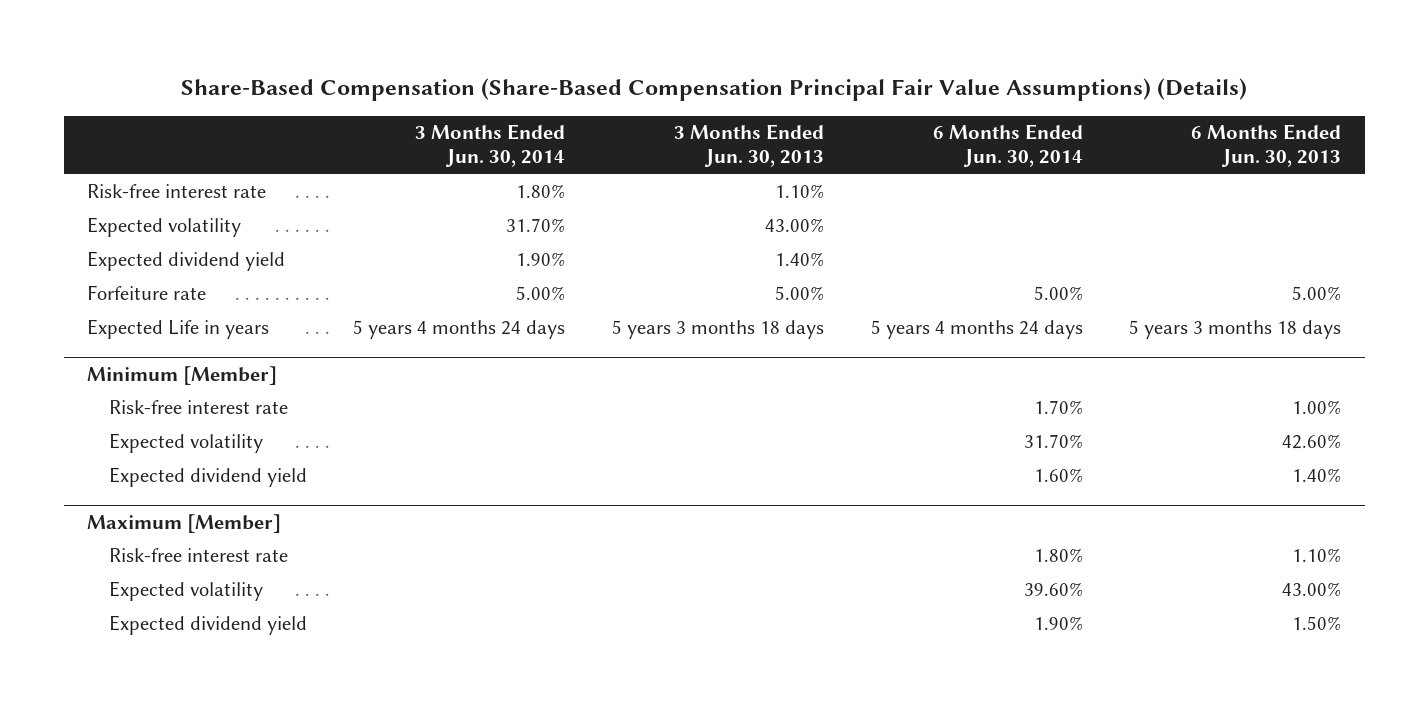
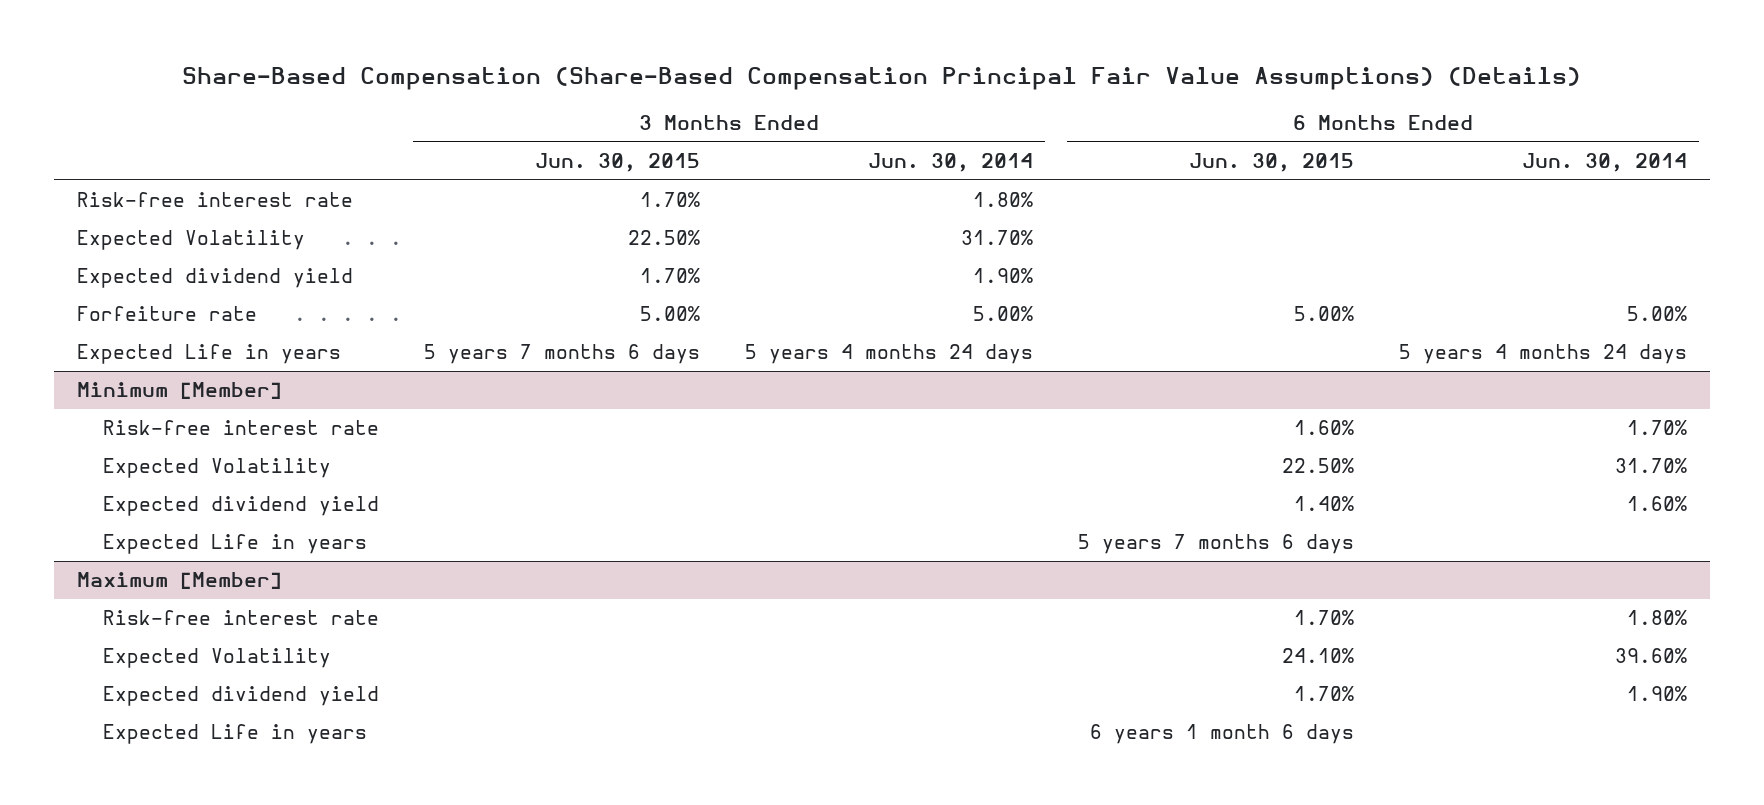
- | 3 Months Ended Jun. 30, 2014 | 3 Months Ended Jun. 30, 2013 | 6 Months Ended Jun. 30, 2014 | 6 Months Ended Jun. 30, 2013
+ | 3 Months Ended Jun. 30, 2015 | 3 Months Ended Jun. 30, 2014 | 6 Months Ended Jun. 30, 2015 | 6 Months Ended Jun. 30, 2014
- Expected volatility | 31.70% | 43.00% | |
+ Expected Volatility | 22.50% | 31.70% | |
@ Minimum [Member]
- Expected volatility | | | 31.70% | 42.60%
+ Expected Volatility | | | 22.50% | 31.70%
+ Expected Life in years | | | 5 years 7 months 6 days |
@ Maximum [Member]
- Expected volatility | | | 39.60% | 43.00%
+ Expected Volatility | | | 24.10% | 39.60%
+ Expected Life in years | | | 6 years 1 month 6 days |

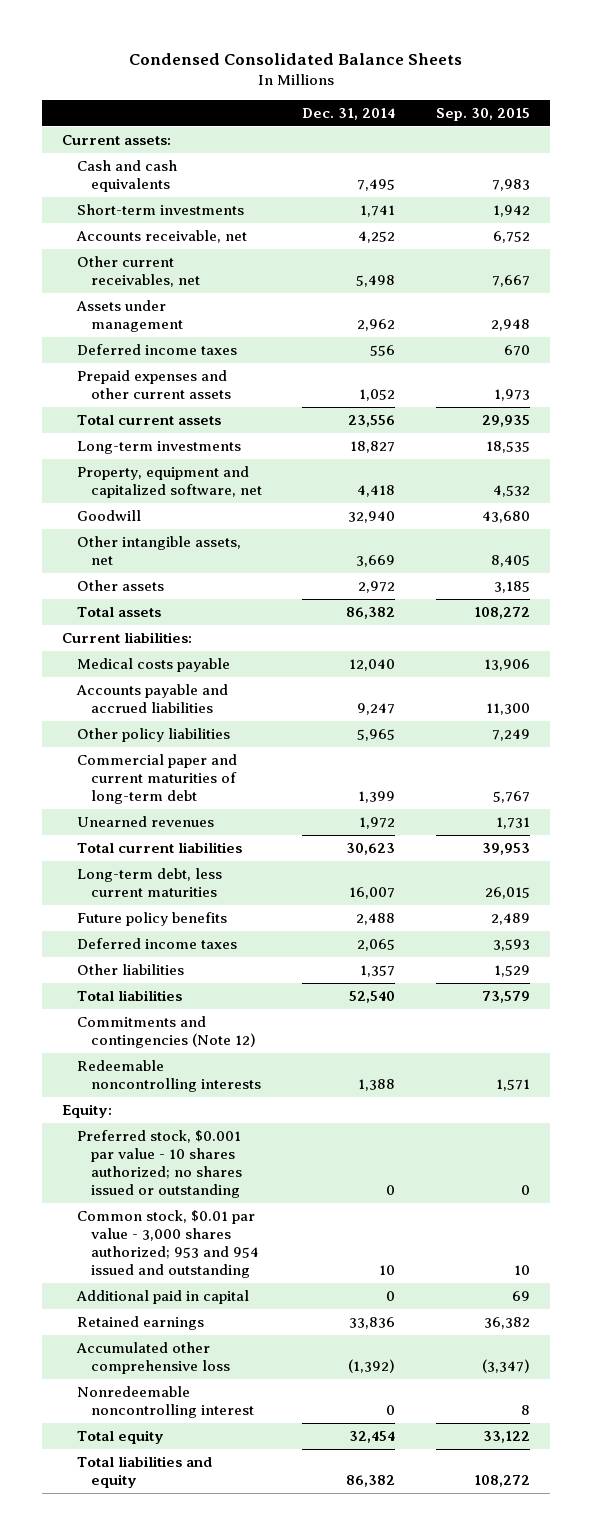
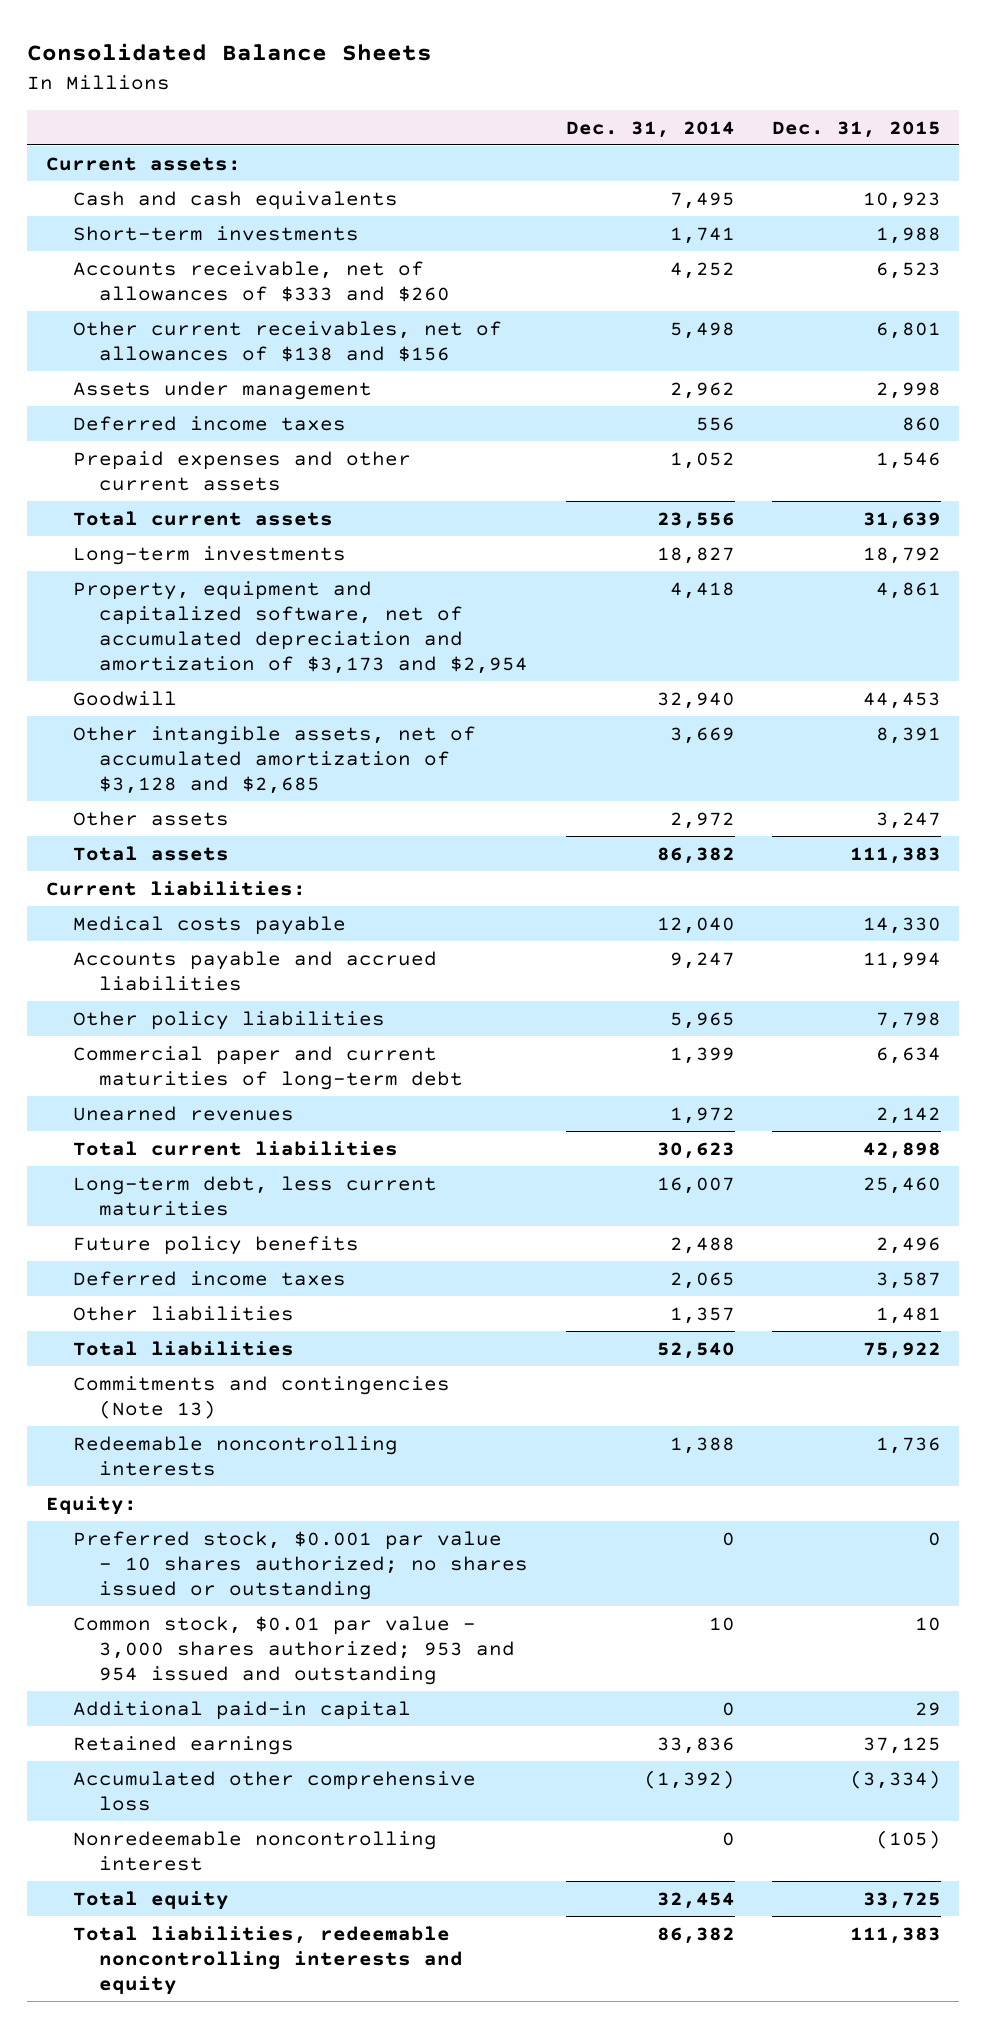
- Condensed Consolidated Balance Sheets
+ Consolidated Balance Sheets
- | Dec. 31, 2014 | Sep. 30, 2015
+ | Dec. 31, 2014 | Dec. 31, 2015
- Accounts receivable, net | 4,252 | 6,752
- Other current receivables, net | 5,498 | 7,667
+ Accounts receivable, net of allowances of $333 and $260 | 4,252 | 6,523
+ Other current receivables, net of allowances of $138 and $156 | 5,498 | 6,801
- Property, equipment and capitalized software, net | 4,418 | 4,532
+ Property, equipment and capitalized software, net of accumulated depreciation and amortization of $3,173 and $2,954 | 4,418 | 4,861
- Other intangible assets, net | 3,669 | 8,405
+ Other intangible assets, net of accumulated amortization of $3,128 and $2,685 | 3,669 | 8,391
- Commitments and contingencies (Note 12)
+ Commitments and contingencies (Note 13)
- Additional paid in capital | 0 | 69
+ Additional paid-in capital | 0 | 29
- Total liabilities and equity | 86,382 | 108,272
+ Total liabilities, redeemable noncontrolling interests and equity | 86,382 | 111,383

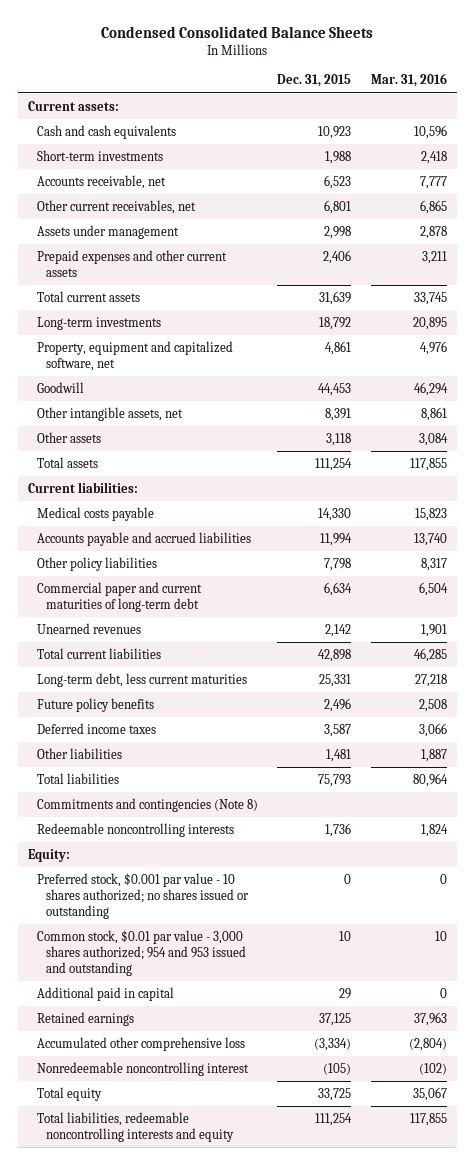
- Consolidated Balance Sheets
+ Condensed Consolidated Balance Sheets
- | Dec. 31, 2014 | Dec. 31, 2015
+ | Dec. 31, 2015 | Mar. 31, 2016
- Accounts receivable, net of allowances of $333 and $260 | 4,252 | 6,523
- Other current receivables, net of allowances of $138 and $156 | 5,498 | 6,801
+ Accounts receivable, net | 6,523 | 7,777
+ Other current receivables, net | 6,801 | 6,865
- Deferred income taxes | 556 | 860
- Prepaid expenses and other current assets | 1,052 | 1,546
+ Prepaid expenses and other current assets | 2,406 | 3,211
- Property, equipment and capitalized software, net of accumulated depreciation and amortization of $3,173 and $2,954 | 4,418 | 4,861
+ Property, equipment and capitalized software, net | 4,861 | 4,976
- Other intangible assets, net of accumulated amortization of $3,128 and $2,685 | 3,669 | 8,391
- Other assets | 2,972 | 3,247
- Total assets | 86,382 | 111,383
+ Other intangible assets, net | 8,391 | 8,861
+ Other assets | 3,118 | 3,084
+ Total assets | 111,254 | 117,855
- Long-term debt, less current maturities | 16,007 | 25,460
+ Long-term debt, less current maturities | 25,331 | 27,218
- Total liabilities | 52,540 | 75,922
- Commitments and contingencies (Note 13)
+ Total liabilities | 75,793 | 80,964
+ Commitments and contingencies (Note 8)
- Common stock, $0.01 par value - 3,000 shares authorized; 953 and 954 issued and outstanding | 10 | 10
- Additional paid-in capital | 0 | 29
+ Common stock, $0.01 par value - 3,000 shares authorized; 954 and 953 issued and outstanding | 10 | 10
+ Additional paid in capital | 29 | 0
- Total liabilities, redeemable noncontrolling interests and equity | 86,382 | 111,383
+ Total liabilities, redeemable noncontrolling interests and equity | 111,254 | 117,855

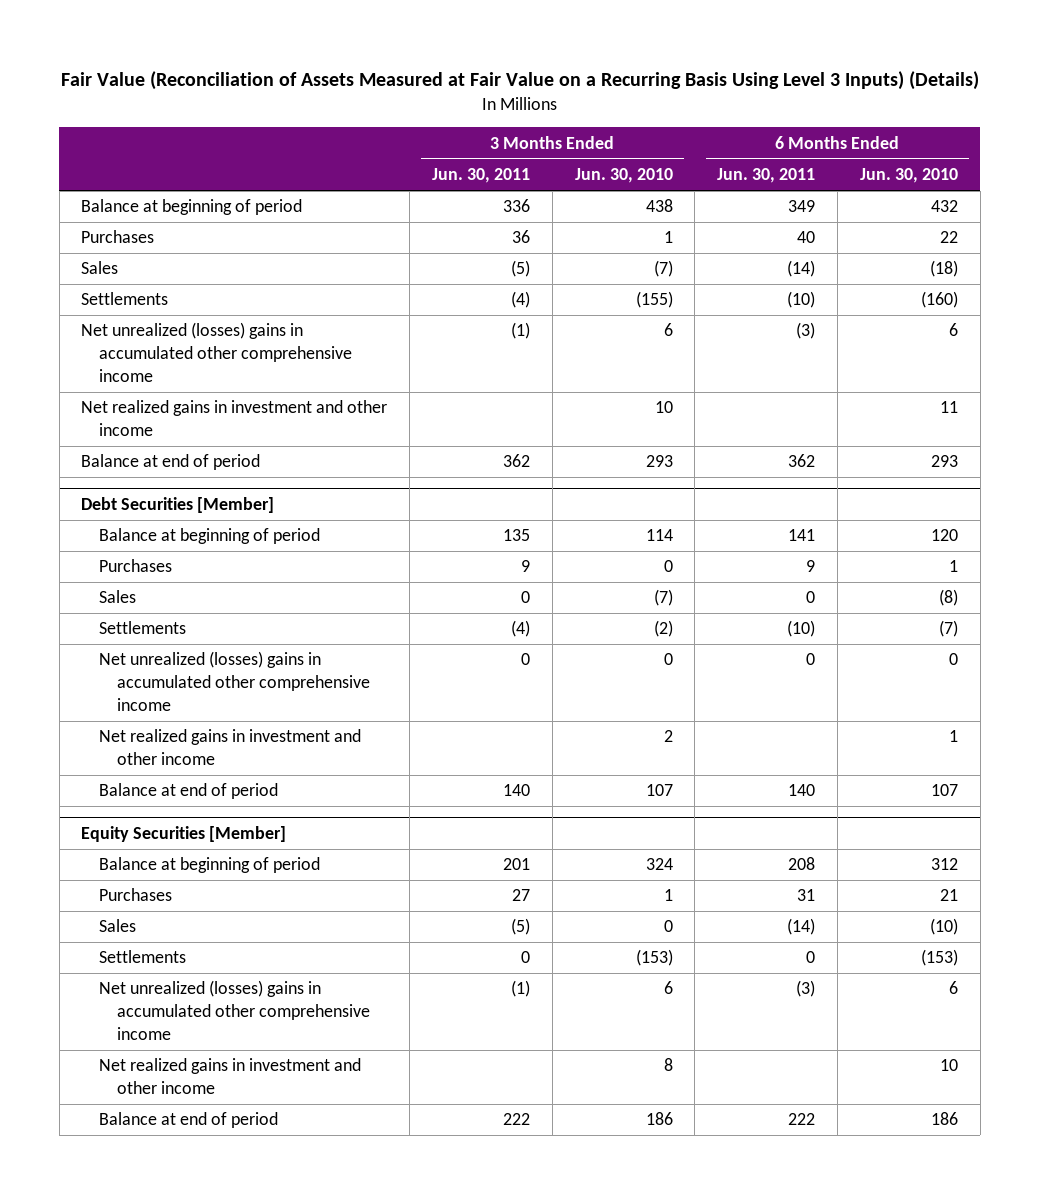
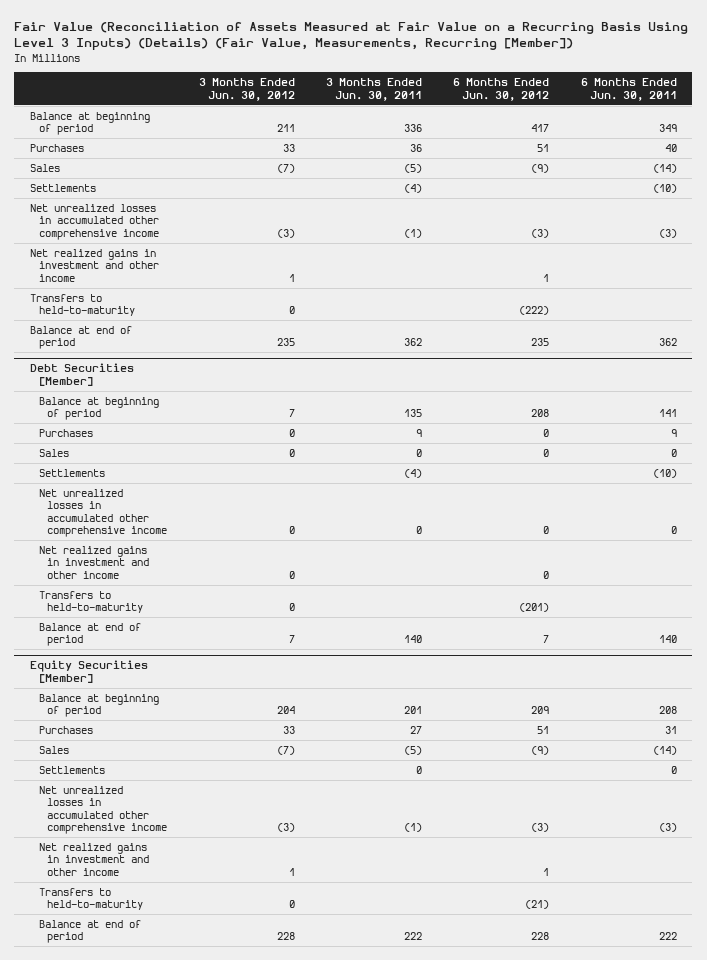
- Fair Value (Reconciliation of Assets Measured at Fair Value on a Recurring Basis Using Level 3 Inputs) (Details)
+ Fair Value (Reconciliation of Assets Measured at Fair Value on a Recurring Basis Using Level 3 Inputs) (Details) (Fair Value, Measurements, Recurring [Member])
- | 3 Months Ended Jun. 30, 2011 | 3 Months Ended Jun. 30, 2010 | 6 Months Ended Jun. 30, 2011 | 6 Months Ended Jun. 30, 2010
+ | 3 Months Ended Jun. 30, 2012 | 3 Months Ended Jun. 30, 2011 | 6 Months Ended Jun. 30, 2012 | 6 Months Ended Jun. 30, 2011
- Net unrealized (losses) gains in accumulated other comprehensive income | (1) | 6 | (3) | 6
+ Net unrealized losses in accumulated other comprehensive income | (3) | (1) | (3) | (3)
+ Transfers to held-to-maturity | 0 | | (222) |
@ Debt Securities [Member]
- Net unrealized (losses) gains in accumulated other comprehensive income | 0 | 0 | 0 | 0
+ Net unrealized losses in accumulated other comprehensive income | 0 | 0 | 0 | 0
+ Transfers to held-to-maturity | 0 | | (201) |
@ Equity Securities [Member]
- Net unrealized (losses) gains in accumulated other comprehensive income | (1) | 6 | (3) | 6
+ Net unrealized losses in accumulated other comprehensive income | (3) | (1) | (3) | (3)
+ Transfers to held-to-maturity | 0 | | (21) |

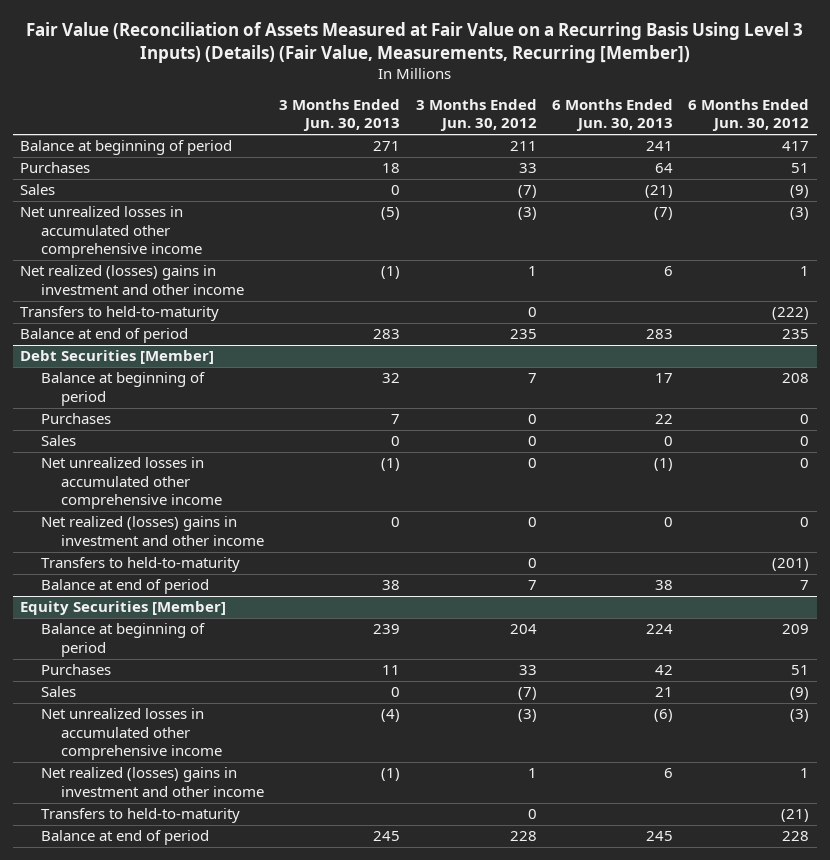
- | 3 Months Ended Jun. 30, 2012 | 3 Months Ended Jun. 30, 2011 | 6 Months Ended Jun. 30, 2012 | 6 Months Ended Jun. 30, 2011
+ | 3 Months Ended Jun. 30, 2013 | 3 Months Ended Jun. 30, 2012 | 6 Months Ended Jun. 30, 2013 | 6 Months Ended Jun. 30, 2012
- Settlements | | (4) | | (10)
- Net realized gains in investment and other income | 1 | | 1 |
+ Net realized (losses) gains in investment and other income | (1) | 1 | 6 | 1
@ Debt Securities [Member]
- Settlements | | (4) | | (10)
- Net realized gains in investment and other income | 0 | | 0 |
+ Net realized (losses) gains in investment and other income | 0 | 0 | 0 | 0
@ Equity Securities [Member]
- Settlements | | 0 | | 0
- Net realized gains in investment and other income | 1 | | 1 |
+ Net realized (losses) gains in investment and other income | (1) | 1 | 6 | 1

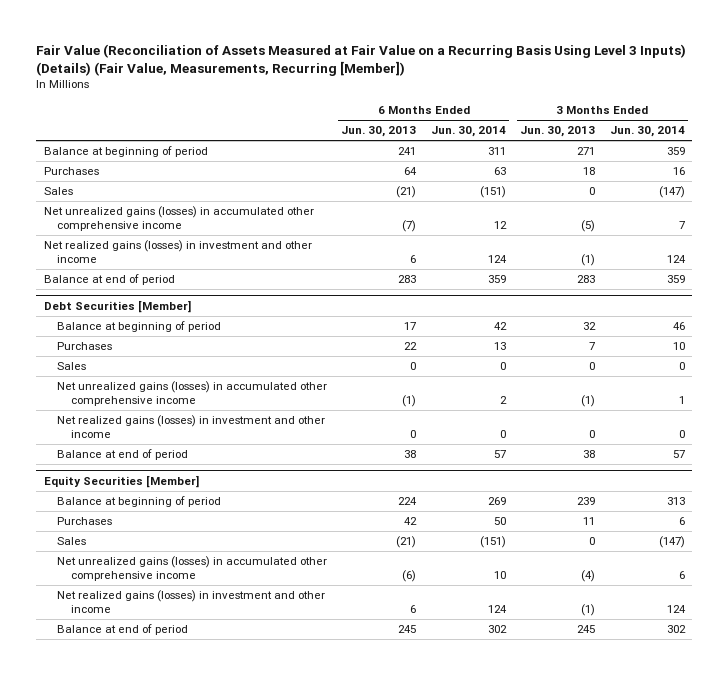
- | 3 Months Ended Jun. 30, 2013 | 3 Months Ended Jun. 30, 2012 | 6 Months Ended Jun. 30, 2013 | 6 Months Ended Jun. 30, 2012
+ | 6 Months Ended Jun. 30, 2013 | 6 Months Ended Jun. 30, 2014 | 3 Months Ended Jun. 30, 2013 | 3 Months Ended Jun. 30, 2014
- Net unrealized losses in accumulated other comprehensive income | (5) | (3) | (7) | (3)
- Net realized (losses) gains in investment and other income | (1) | 1 | 6 | 1
- Transfers to held-to-maturity | | 0 | | (222)
+ Net unrealized gains (losses) in accumulated other comprehensive income | (7) | 12 | (5) | 7
+ Net realized gains (losses) in investment and other income | 6 | 124 | (1) | 124
@ Debt Securities [Member]
- Net unrealized losses in accumulated other comprehensive income | (1) | 0 | (1) | 0
- Net realized (losses) gains in investment and other income | 0 | 0 | 0 | 0
- Transfers to held-to-maturity | | 0 | | (201)
+ Net unrealized gains (losses) in accumulated other comprehensive income | (1) | 2 | (1) | 1
+ Net realized gains (losses) in investment and other income | 0 | 0 | 0 | 0
@ Equity Securities [Member]
- Sales | 0 | (7) | 21 | (9)
- Net unrealized losses in accumulated other comprehensive income | (4) | (3) | (6) | (3)
- Net realized (losses) gains in investment and other income | (1) | 1 | 6 | 1
- Transfers to held-to-maturity | | 0 | | (21)
+ Sales | (21) | (151) | 0 | (147)
+ Net unrealized gains (losses) in accumulated other comprehensive income | (6) | 10 | (4) | 6
+ Net realized gains (losses) in investment and other income | 6 | 124 | (1) | 124

